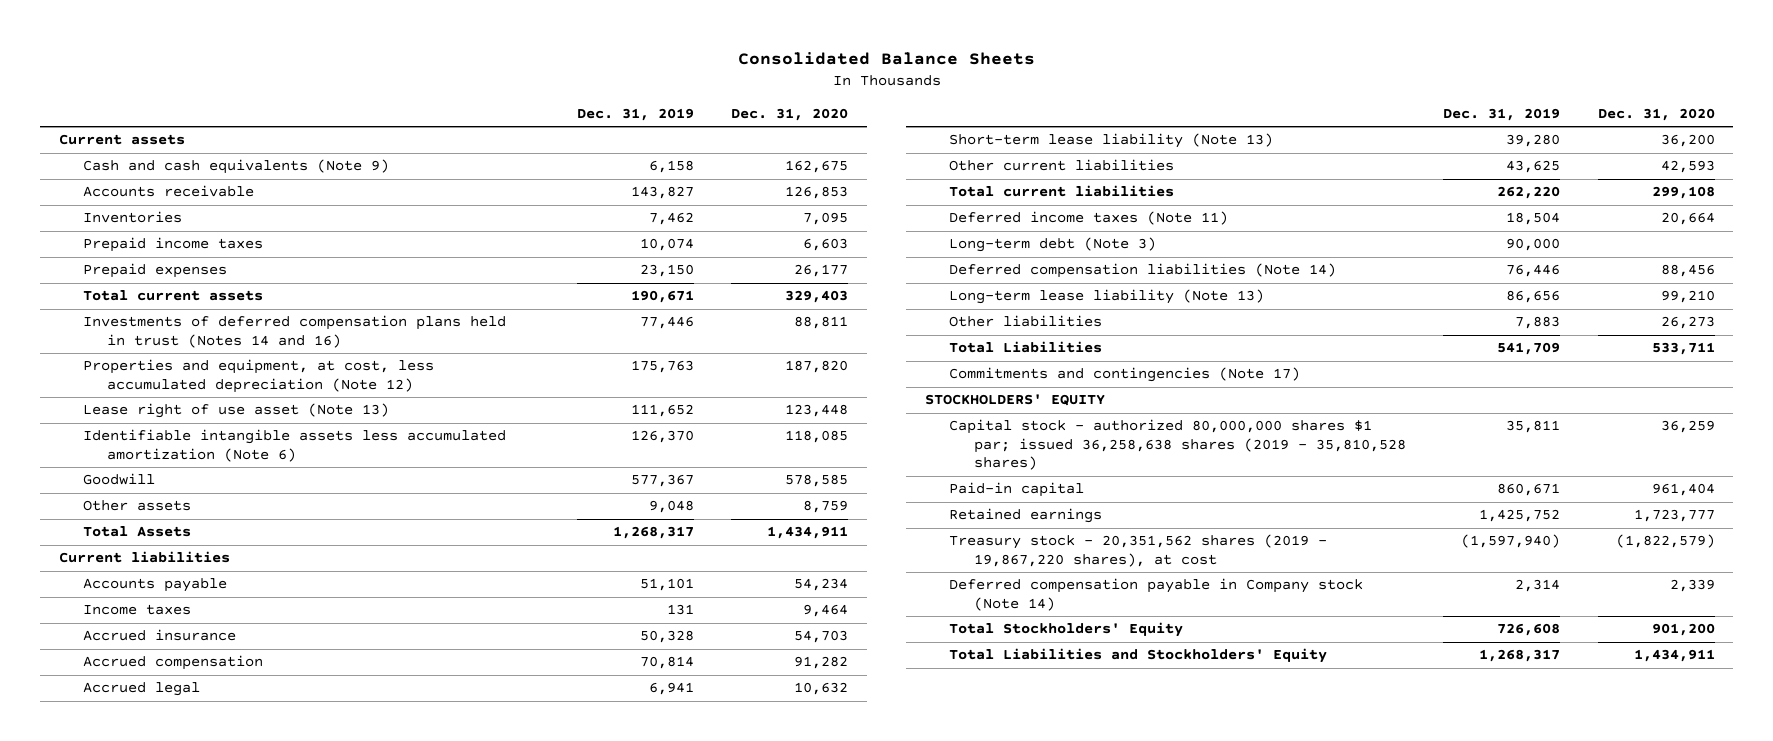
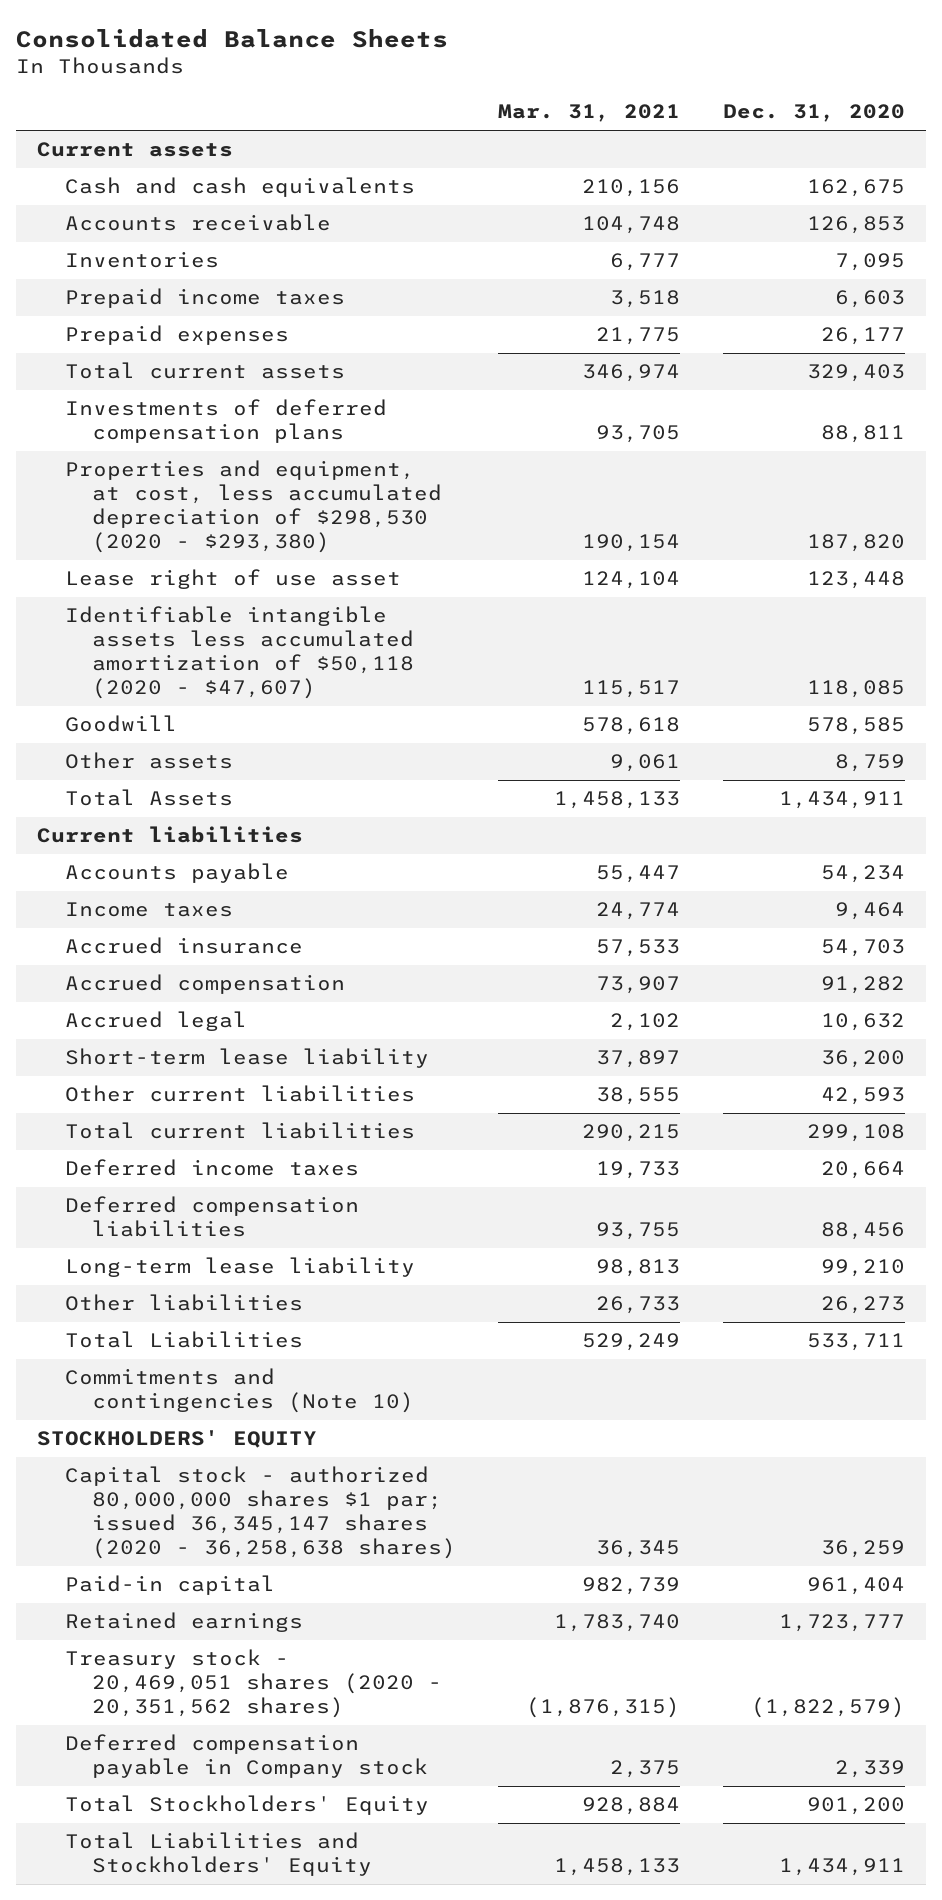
- | Dec. 31, 2019 | Dec. 31, 2020
+ | Mar. 31, 2021 | Dec. 31, 2020
- Cash and cash equivalents (Note 9) | 6,158 | 162,675
+ Cash and cash equivalents | 210,156 | 162,675
- Investments of deferred compensation plans held in trust (Notes 14 and 16) | 77,446 | 88,811
- Properties and equipment, at cost, less accumulated depreciation (Note 12) | 175,763 | 187,820
- Lease right of use asset (Note 13) | 111,652 | 123,448
- Identifiable intangible assets less accumulated amortization (Note 6) | 126,370 | 118,085
+ Investments of deferred compensation plans | 93,705 | 88,811
+ Properties and equipment, at cost, less accumulated depreciation of $298,530 (2020 - $293,380) | 190,154 | 187,820
+ Lease right of use asset | 124,104 | 123,448
+ Identifiable intangible assets less accumulated amortization of $50,118 (2020 - $47,607) | 115,517 | 118,085
- Short-term lease liability (Note 13) | 39,280 | 36,200
+ Short-term lease liability | 37,897 | 36,200
- Deferred income taxes (Note 11) | 18,504 | 20,664
- Long-term debt (Note 3) | 90,000 |
- Deferred compensation liabilities (Note 14) | 76,446 | 88,456
- Long-term lease liability (Note 13) | 86,656 | 99,210
+ Deferred income taxes | 19,733 | 20,664
+ Deferred compensation liabilities | 93,755 | 88,456
+ Long-term lease liability | 98,813 | 99,210
- Commitments and contingencies (Note 17)
+ Commitments and contingencies (Note 10)
- Capital stock - authorized 80,000,000 shares $1 par; issued 36,258,638 shares (2019 - 35,810,528 shares) | 35,811 | 36,259
+ Capital stock - authorized 80,000,000 shares $1 par; issued 36,345,147 shares (2020 - 36,258,638 shares) | 36,345 | 36,259
- Treasury stock - 20,351,562 shares (2019 - 19,867,220 shares), at cost | (1,597,940) | (1,822,579)
- Deferred compensation payable in Company stock (Note 14) | 2,314 | 2,339
+ Treasury stock - 20,469,051 shares (2020 - 20,351,562 shares) | (1,876,315) | (1,822,579)
+ Deferred compensation payable in Company stock | 2,375 | 2,339

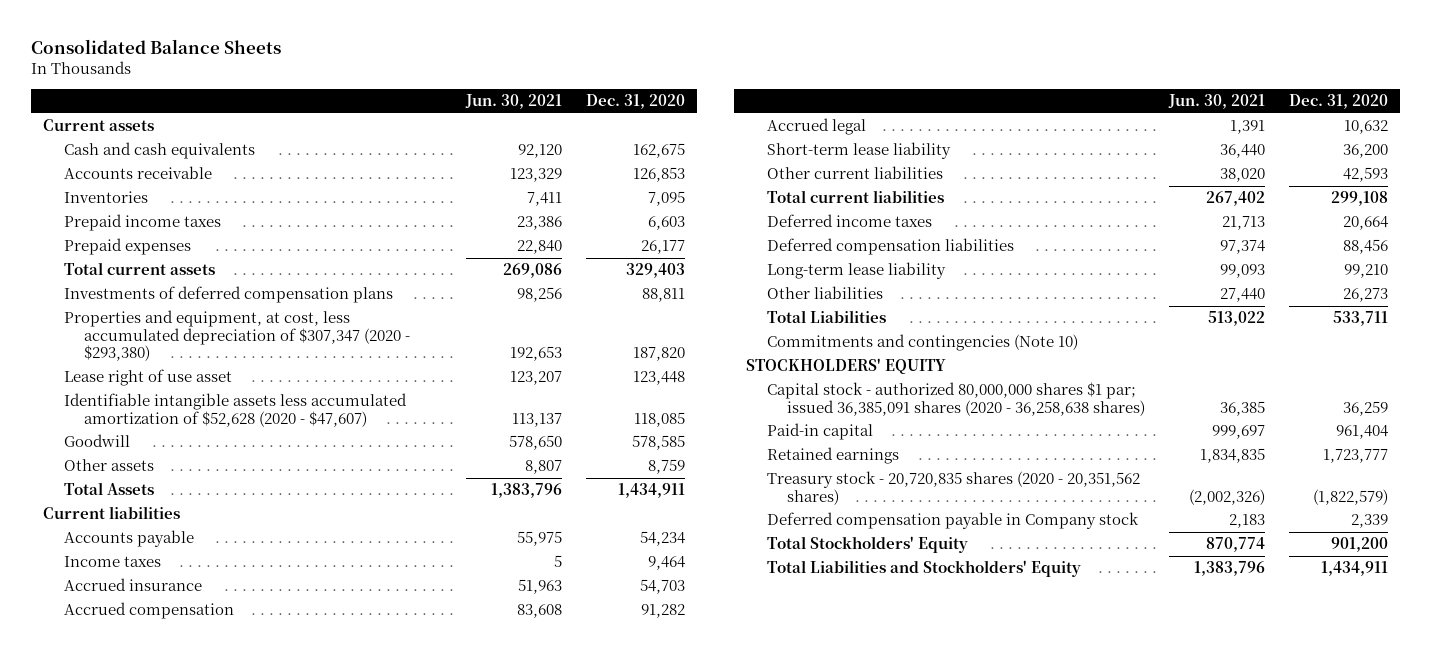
- | Mar. 31, 2021 | Dec. 31, 2020
+ | Jun. 30, 2021 | Dec. 31, 2020
- Properties and equipment, at cost, less accumulated depreciation of $298,530 (2020 - $293,380) | 190,154 | 187,820
+ Properties and equipment, at cost, less accumulated depreciation of $307,347 (2020 - $293,380) | 192,653 | 187,820
- Identifiable intangible assets less accumulated amortization of $50,118 (2020 - $47,607) | 115,517 | 118,085
+ Identifiable intangible assets less accumulated amortization of $52,628 (2020 - $47,607) | 113,137 | 118,085
- Capital stock - authorized 80,000,000 shares $1 par; issued 36,345,147 shares (2020 - 36,258,638 shares) | 36,345 | 36,259
+ Capital stock - authorized 80,000,000 shares $1 par; issued 36,385,091 shares (2020 - 36,258,638 shares) | 36,385 | 36,259
- Treasury stock - 20,469,051 shares (2020 - 20,351,562 shares) | (1,876,315) | (1,822,579)
+ Treasury stock - 20,720,835 shares (2020 - 20,351,562 shares) | (2,002,326) | (1,822,579)

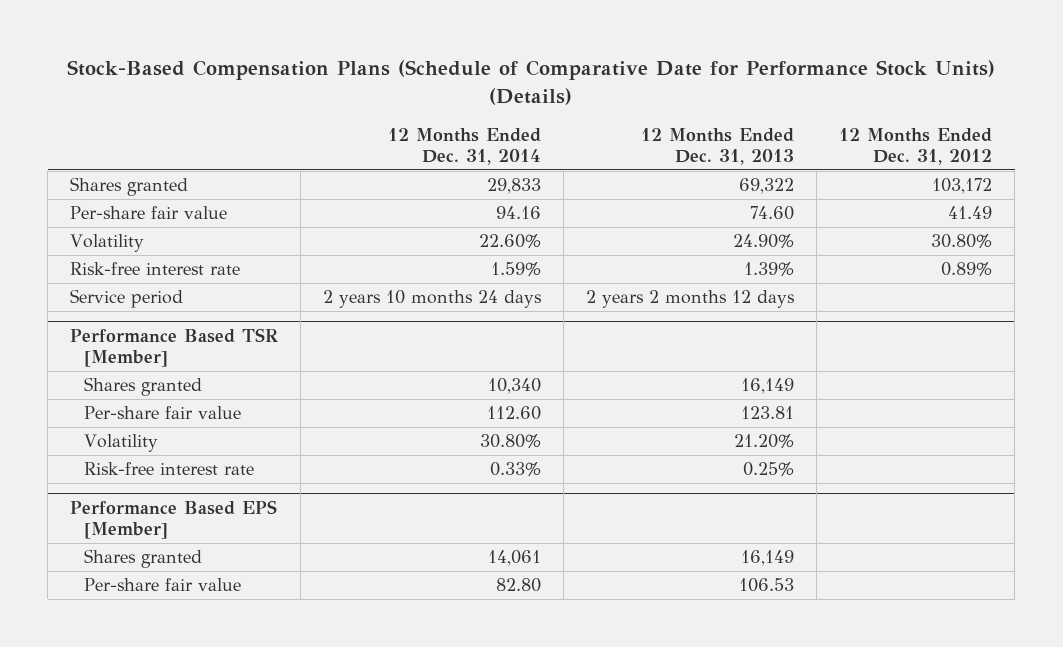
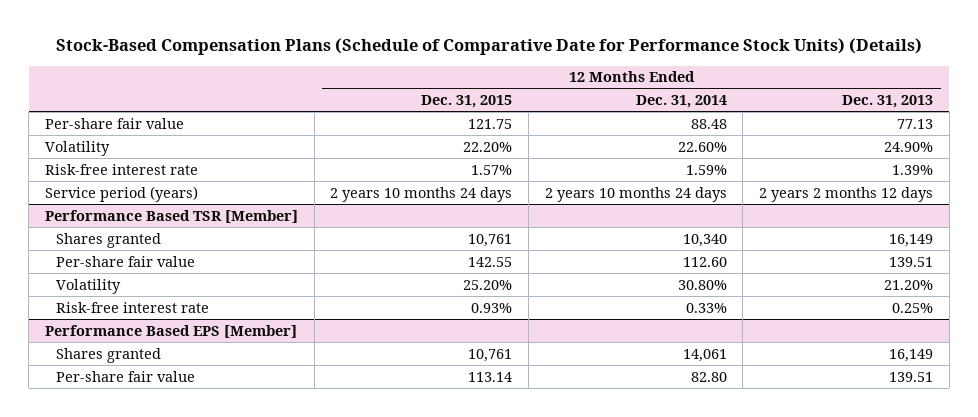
- | 12 Months Ended Dec. 31, 2014 | 12 Months Ended Dec. 31, 2013 | 12 Months Ended Dec. 31, 2012
+ | 12 Months Ended Dec. 31, 2015 | 12 Months Ended Dec. 31, 2014 | 12 Months Ended Dec. 31, 2013
- Shares granted | 29,833 | 69,322 | 103,172
- Per-share fair value | 94.16 | 74.60 | 41.49
+ Per-share fair value | 121.75 | 88.48 | 77.13
- Service period | 2 years 10 months 24 days | 2 years 2 months 12 days |
+ Service period (years) | 2 years 10 months 24 days | 2 years 10 months 24 days | 2 years 2 months 12 days
@ Performance Based TSR [Member]
- Per-share fair value | 112.60 | 123.81 |
+ Per-share fair value | 142.55 | 112.60 | 139.51
@ Performance Based EPS [Member]
- Per-share fair value | 82.80 | 106.53 |
+ Per-share fair value | 113.14 | 82.80 | 139.51

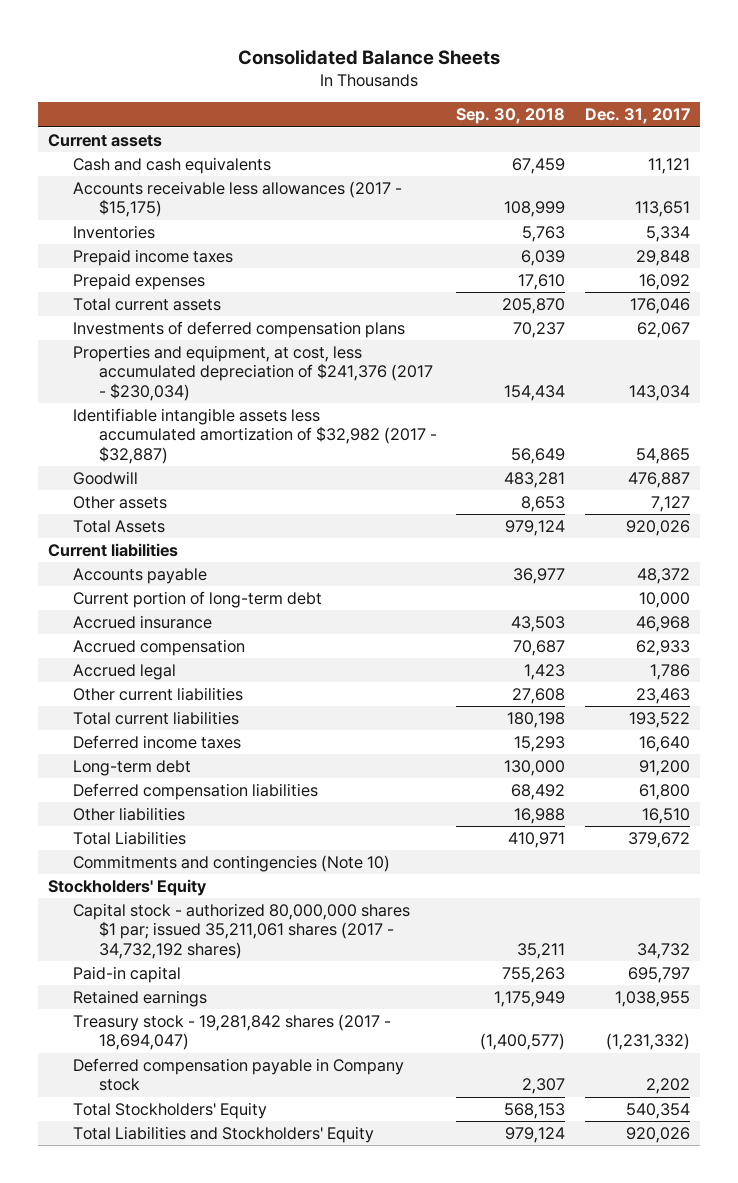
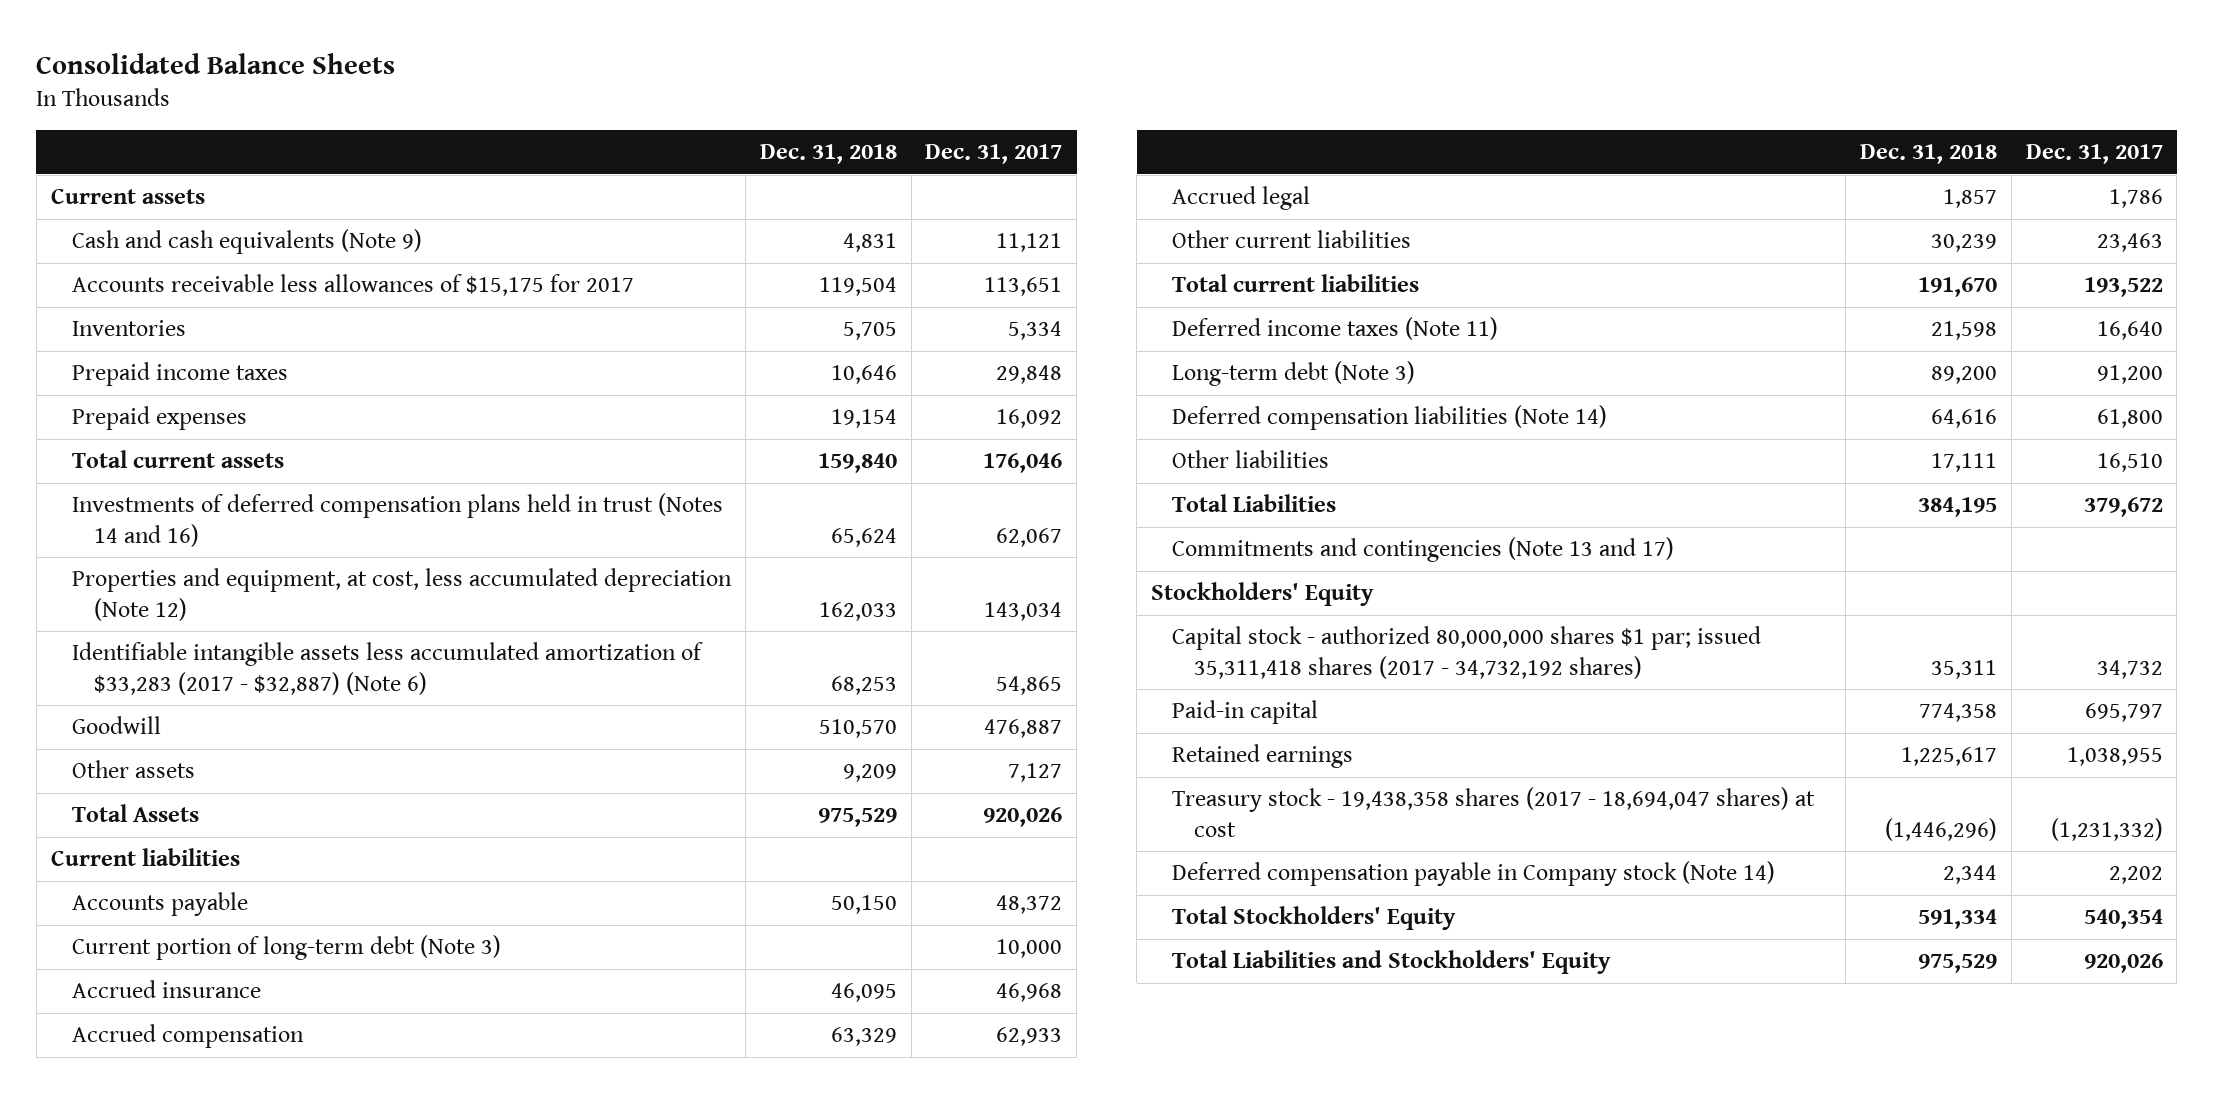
- | Sep. 30, 2018 | Dec. 31, 2017
+ | Dec. 31, 2018 | Dec. 31, 2017
- Cash and cash equivalents | 67,459 | 11,121
- Accounts receivable less allowances (2017 - $15,175) | 108,999 | 113,651
+ Cash and cash equivalents (Note 9) | 4,831 | 11,121
+ Accounts receivable less allowances of $15,175 for 2017 | 119,504 | 113,651
- Investments of deferred compensation plans | 70,237 | 62,067
- Properties and equipment, at cost, less accumulated depreciation of $241,376 (2017 - $230,034) | 154,434 | 143,034
- Identifiable intangible assets less accumulated amortization of $32,982 (2017 - $32,887) | 56,649 | 54,865
+ Investments of deferred compensation plans held in trust (Notes 14 and 16) | 65,624 | 62,067
+ Properties and equipment, at cost, less accumulated depreciation (Note 12) | 162,033 | 143,034
+ Identifiable intangible assets less accumulated amortization of $33,283 (2017 - $32,887) (Note 6) | 68,253 | 54,865
- Current portion of long-term debt | | 10,000
+ Current portion of long-term debt (Note 3) | | 10,000
- Deferred income taxes | 15,293 | 16,640
- Long-term debt | 130,000 | 91,200
- Deferred compensation liabilities | 68,492 | 61,800
+ Deferred income taxes (Note 11) | 21,598 | 16,640
+ Long-term debt (Note 3) | 89,200 | 91,200
+ Deferred compensation liabilities (Note 14) | 64,616 | 61,800
- Commitments and contingencies (Note 10)
+ Commitments and contingencies (Note 13 and 17)
- Capital stock - authorized 80,000,000 shares $1 par; issued 35,211,061 shares (2017 - 34,732,192 shares) | 35,211 | 34,732
+ Capital stock - authorized 80,000,000 shares $1 par; issued 35,311,418 shares (2017 - 34,732,192 shares) | 35,311 | 34,732
- Treasury stock - 19,281,842 shares (2017 - 18,694,047) | (1,400,577) | (1,231,332)
- Deferred compensation payable in Company stock | 2,307 | 2,202
+ Treasury stock - 19,438,358 shares (2017 - 18,694,047 shares) at cost | (1,446,296) | (1,231,332)
+ Deferred compensation payable in Company stock (Note 14) | 2,344 | 2,202

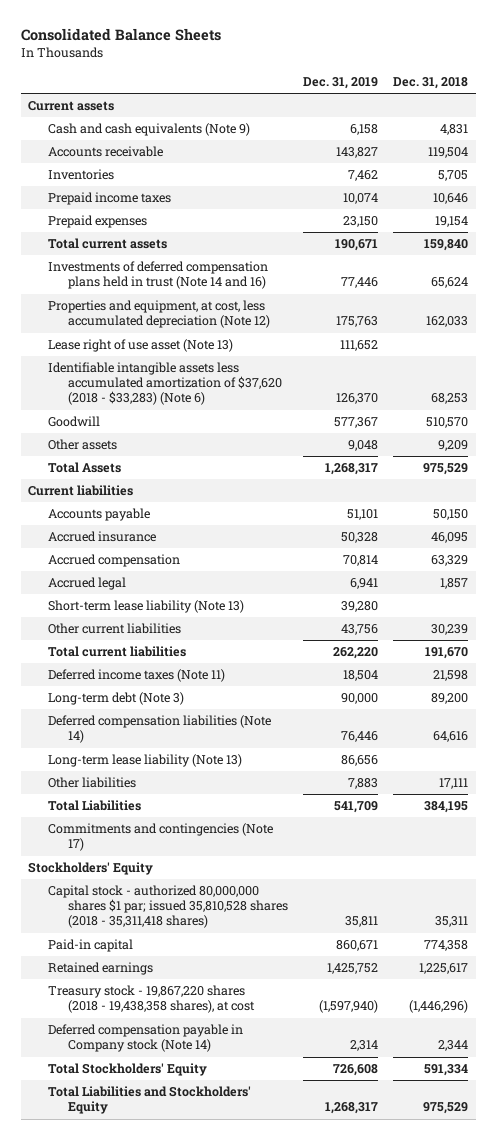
- | Dec. 31, 2018 | Dec. 31, 2017
+ | Dec. 31, 2019 | Dec. 31, 2018
- Accounts receivable less allowances of $15,175 for 2017 | 119,504 | 113,651
+ Accounts receivable | 143,827 | 119,504
- Investments of deferred compensation plans held in trust (Notes 14 and 16) | 65,624 | 62,067
+ Investments of deferred compensation plans held in trust (Note 14 and 16) | 77,446 | 65,624
- Identifiable intangible assets less accumulated amortization of $33,283 (2017 - $32,887) (Note 6) | 68,253 | 54,865
+ Lease right of use asset (Note 13) | 111,652 |
+ Identifiable intangible assets less accumulated amortization of $37,620 (2018 - $33,283) (Note 6) | 126,370 | 68,253
- Current portion of long-term debt (Note 3) | | 10,000
+ Short-term lease liability (Note 13) | 39,280 |
+ Long-term lease liability (Note 13) | 86,656 |
- Commitments and contingencies (Note 13 and 17)
+ Commitments and contingencies (Note 17)
- Capital stock - authorized 80,000,000 shares $1 par; issued 35,311,418 shares (2017 - 34,732,192 shares) | 35,311 | 34,732
+ Capital stock - authorized 80,000,000 shares $1 par; issued 35,810,528 shares (2018 - 35,311,418 shares) | 35,811 | 35,311
- Treasury stock - 19,438,358 shares (2017 - 18,694,047 shares) at cost | (1,446,296) | (1,231,332)
+ Treasury stock - 19,867,220 shares (2018 - 19,438,358 shares), at cost | (1,597,940) | (1,446,296)

